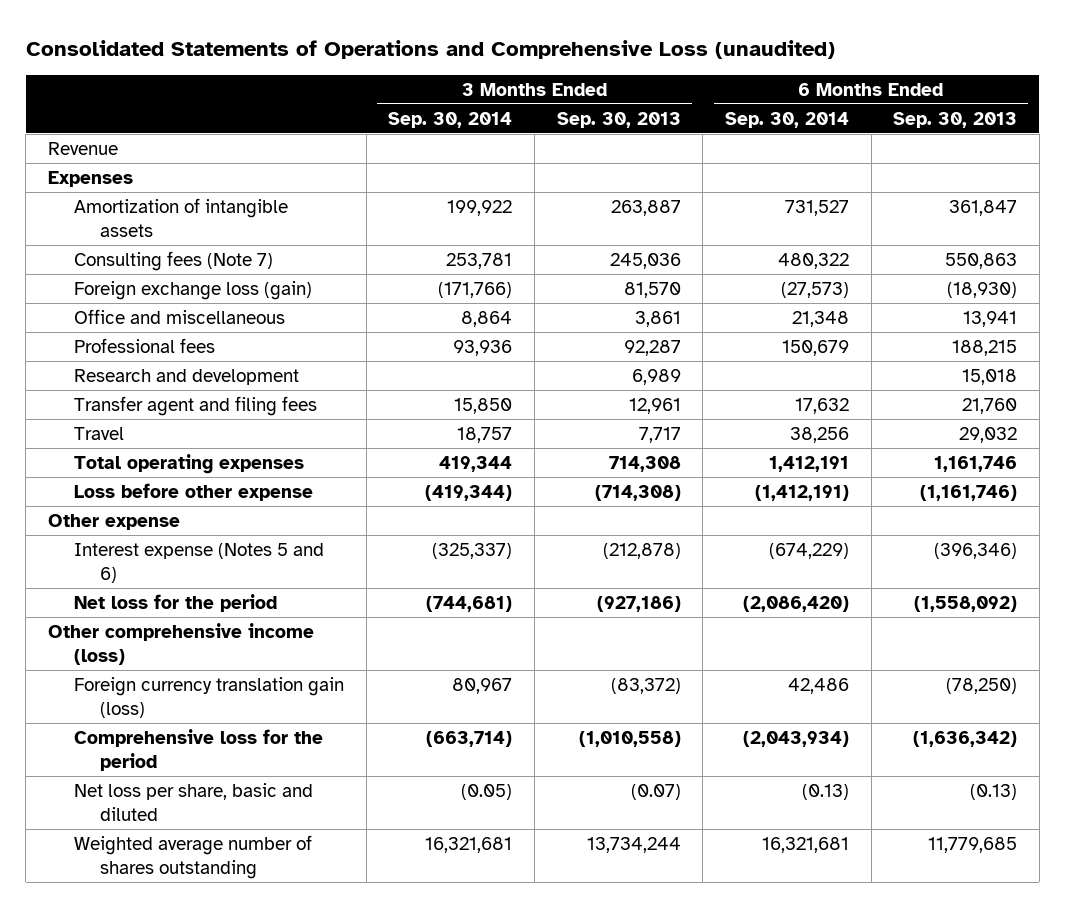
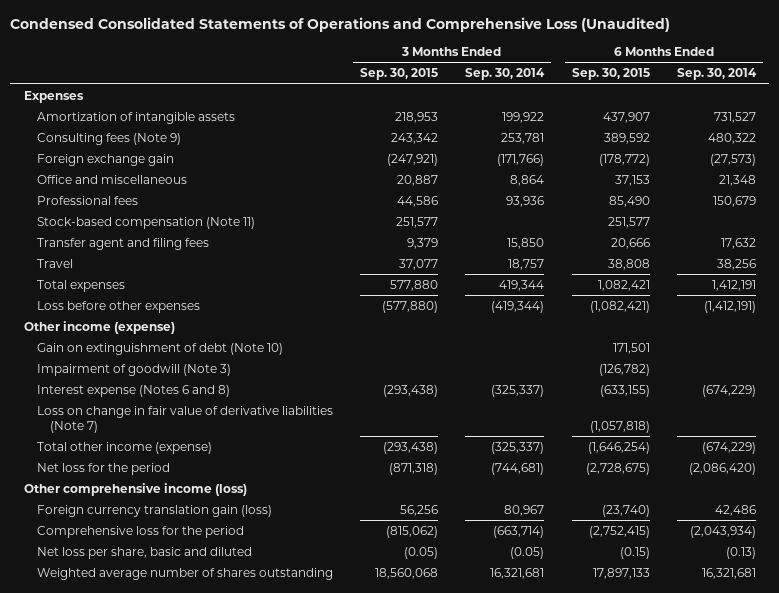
- Consolidated Statements of Operations and Comprehensive Loss (unaudited)
+ Condensed Consolidated Statements of Operations and Comprehensive Loss (Unaudited)
- | 3 Months Ended Sep. 30, 2014 | 3 Months Ended Sep. 30, 2013 | 6 Months Ended Sep. 30, 2014 | 6 Months Ended Sep. 30, 2013
+ | 3 Months Ended Sep. 30, 2015 | 3 Months Ended Sep. 30, 2014 | 6 Months Ended Sep. 30, 2015 | 6 Months Ended Sep. 30, 2014
- Revenue
- Consulting fees (Note 7) | 253,781 | 245,036 | 480,322 | 550,863
- Foreign exchange loss (gain) | (171,766) | 81,570 | (27,573) | (18,930)
+ Consulting fees (Note 9) | 243,342 | 253,781 | 389,592 | 480,322
+ Foreign exchange gain | (247,921) | (171,766) | (178,772) | (27,573)
- Research and development | | 6,989 | | 15,018
+ Stock-based compensation (Note 11) | 251,577 | | 251,577 |
- Total operating expenses | 419,344 | 714,308 | 1,412,191 | 1,161,746
- Loss before other expense | (419,344) | (714,308) | (1,412,191) | (1,161,746)
- Other expense
- Interest expense (Notes 5 and 6) | (325,337) | (212,878) | (674,229) | (396,346)
+ Total expenses | 577,880 | 419,344 | 1,082,421 | 1,412,191
+ Loss before other expenses | (577,880) | (419,344) | (1,082,421) | (1,412,191)
+ Other income (expense)
+ Gain on extinguishment of debt (Note 10) | | | 171,501 |
+ Impairment of goodwill (Note 3) | | | (126,782) |
+ Interest expense (Notes 6 and 8) | (293,438) | (325,337) | (633,155) | (674,229)
+ Loss on change in fair value of derivative liabilities (Note 7) | | | (1,057,818) |
+ Total other income (expense) | (293,438) | (325,337) | (1,646,254) | (674,229)

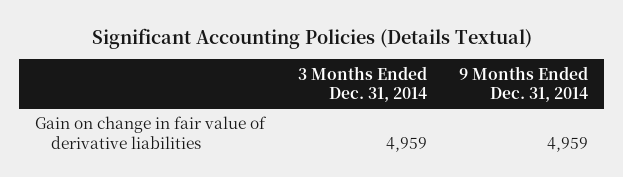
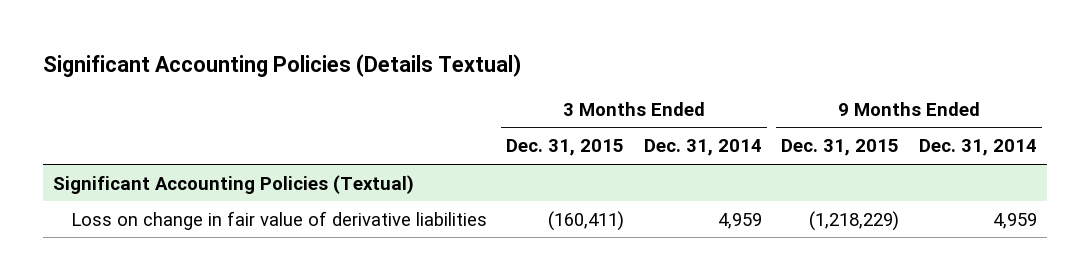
- | 3 Months Ended Dec. 31, 2014 | 9 Months Ended Dec. 31, 2014
+ | 3 Months Ended Dec. 31, 2015 | 3 Months Ended Dec. 31, 2014 | 9 Months Ended Dec. 31, 2015 | 9 Months Ended Dec. 31, 2014
- Gain on change in fair value of derivative liabilities | 4,959 | 4,959
+ Significant Accounting Policies (Textual)
+ Loss on change in fair value of derivative liabilities | (160,411) | 4,959 | (1,218,229) | 4,959

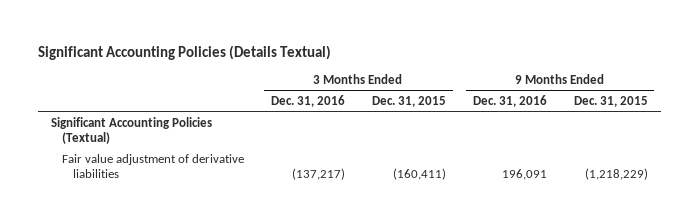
- | 3 Months Ended Dec. 31, 2015 | 3 Months Ended Dec. 31, 2014 | 9 Months Ended Dec. 31, 2015 | 9 Months Ended Dec. 31, 2014
+ | 3 Months Ended Dec. 31, 2016 | 3 Months Ended Dec. 31, 2015 | 9 Months Ended Dec. 31, 2016 | 9 Months Ended Dec. 31, 2015
- Loss on change in fair value of derivative liabilities | (160,411) | 4,959 | (1,218,229) | 4,959
+ Fair value adjustment of derivative liabilities | (137,217) | (160,411) | 196,091 | (1,218,229)

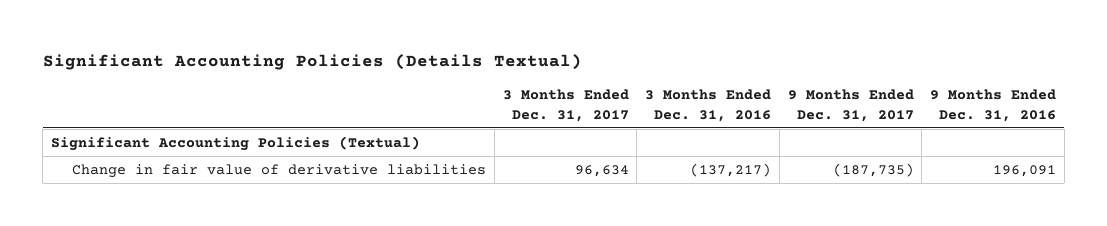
- | 3 Months Ended Dec. 31, 2016 | 3 Months Ended Dec. 31, 2015 | 9 Months Ended Dec. 31, 2016 | 9 Months Ended Dec. 31, 2015
+ | 3 Months Ended Dec. 31, 2017 | 3 Months Ended Dec. 31, 2016 | 9 Months Ended Dec. 31, 2017 | 9 Months Ended Dec. 31, 2016
- Fair value adjustment of derivative liabilities | (137,217) | (160,411) | 196,091 | (1,218,229)
+ Change in fair value of derivative liabilities | 96,634 | (137,217) | (187,735) | 196,091

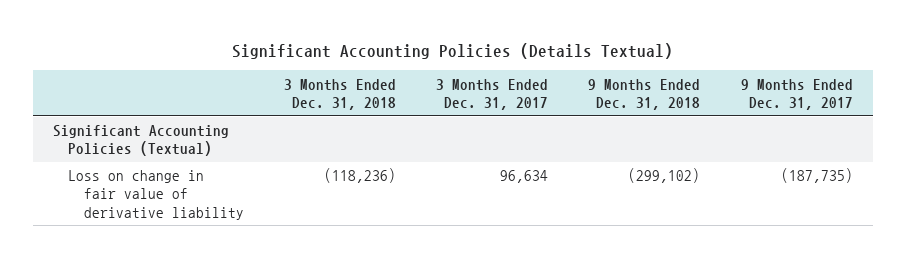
- | 3 Months Ended Dec. 31, 2017 | 3 Months Ended Dec. 31, 2016 | 9 Months Ended Dec. 31, 2017 | 9 Months Ended Dec. 31, 2016
+ | 3 Months Ended Dec. 31, 2018 | 3 Months Ended Dec. 31, 2017 | 9 Months Ended Dec. 31, 2018 | 9 Months Ended Dec. 31, 2017
- Change in fair value of derivative liabilities | 96,634 | (137,217) | (187,735) | 196,091
+ Loss on change in fair value of derivative liability | (118,236) | 96,634 | (299,102) | (187,735)

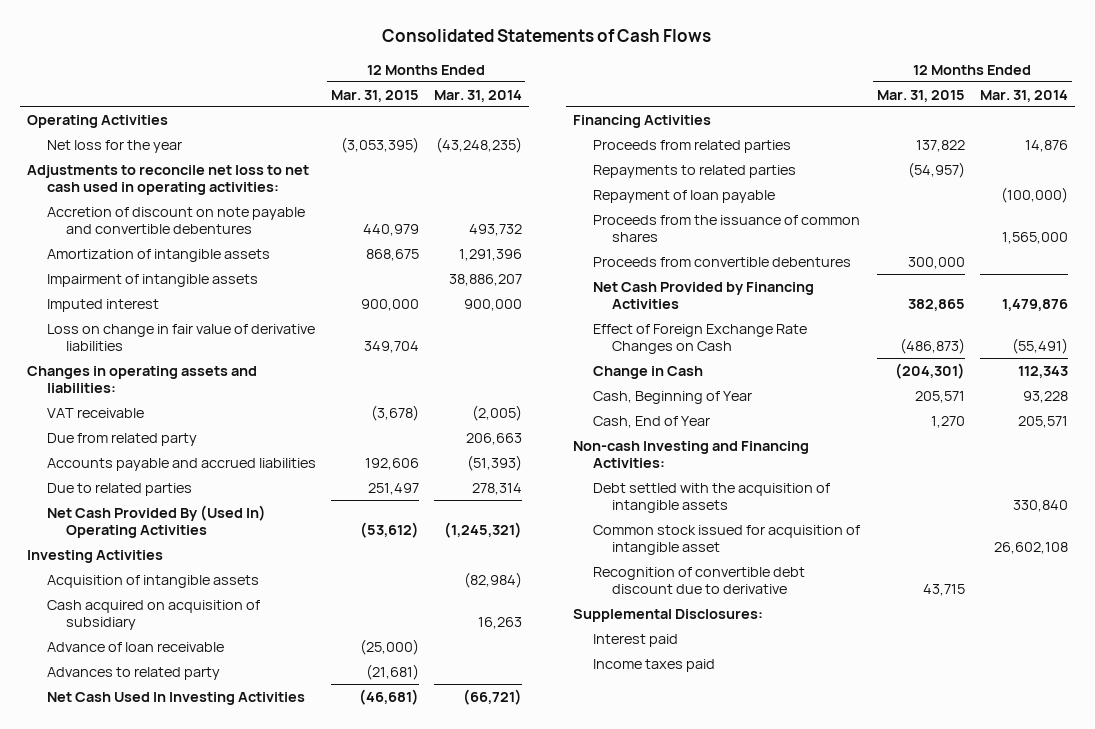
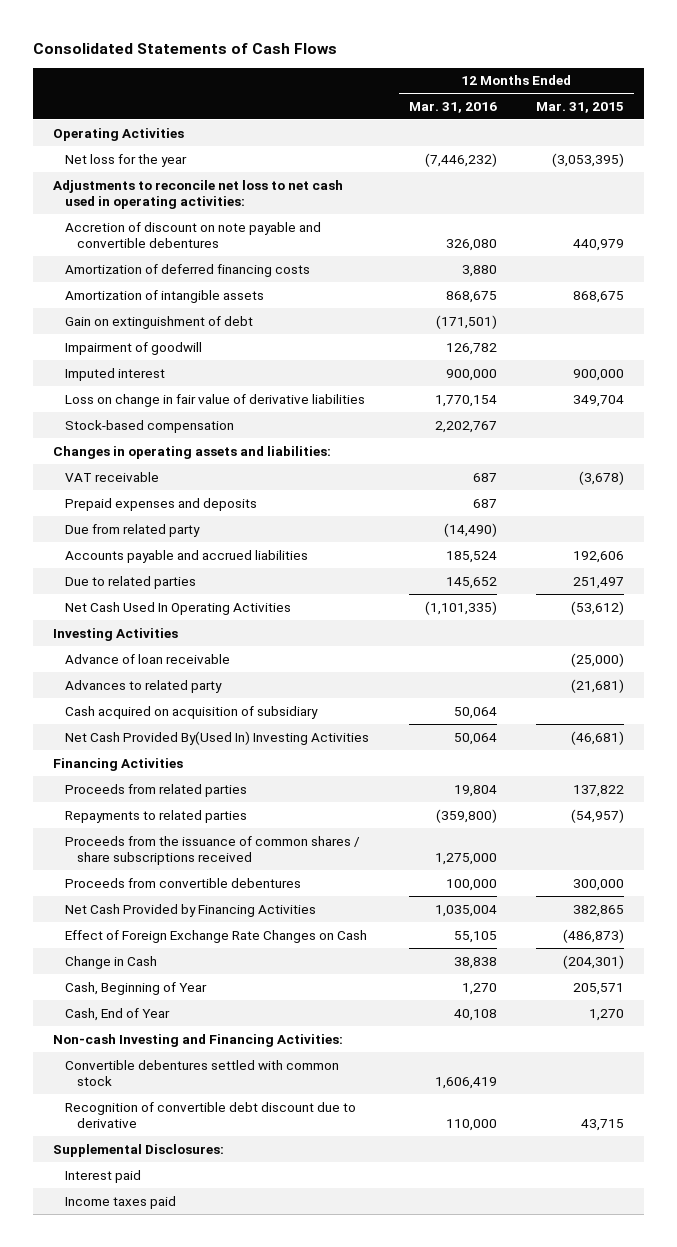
- | 12 Months Ended Mar. 31, 2015 | 12 Months Ended Mar. 31, 2014
+ | 12 Months Ended Mar. 31, 2016 | 12 Months Ended Mar. 31, 2015
+ Amortization of deferred financing costs | 3,880 |
- Impairment of intangible assets | | 38,886,207
+ Gain on extinguishment of debt | (171,501) |
+ Impairment of goodwill | 126,782 |
+ Stock-based compensation | 2,202,767 |
+ Prepaid expenses and deposits | 687 |
- Net Cash Provided By (Used In) Operating Activities | (53,612) | (1,245,321)
+ Net Cash Used In Operating Activities | (1,101,335) | (53,612)
- Acquisition of intangible assets | | (82,984)
- Net Cash Used In Investing Activities | (46,681) | (66,721)
moved down: Cash acquired on acquisition of subsidiary | 50,064 |
+ Net Cash Provided By(Used In) Investing Activities | 50,064 | (46,681)
- Repayment of loan payable | | (100,000)
- Proceeds from the issuance of common shares | | 1,565,000
+ Proceeds from the issuance of common shares / share subscriptions received | 1,275,000 |
- Debt settled with the acquisition of intangible assets | | 330,840
- Common stock issued for acquisition of intangible asset | | 26,602,108
+ Convertible debentures settled with common stock | 1,606,419 |

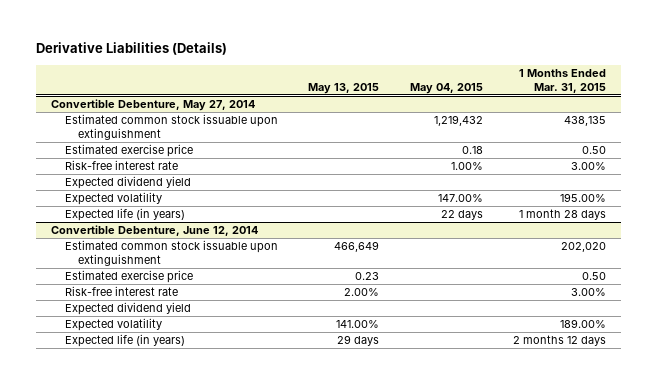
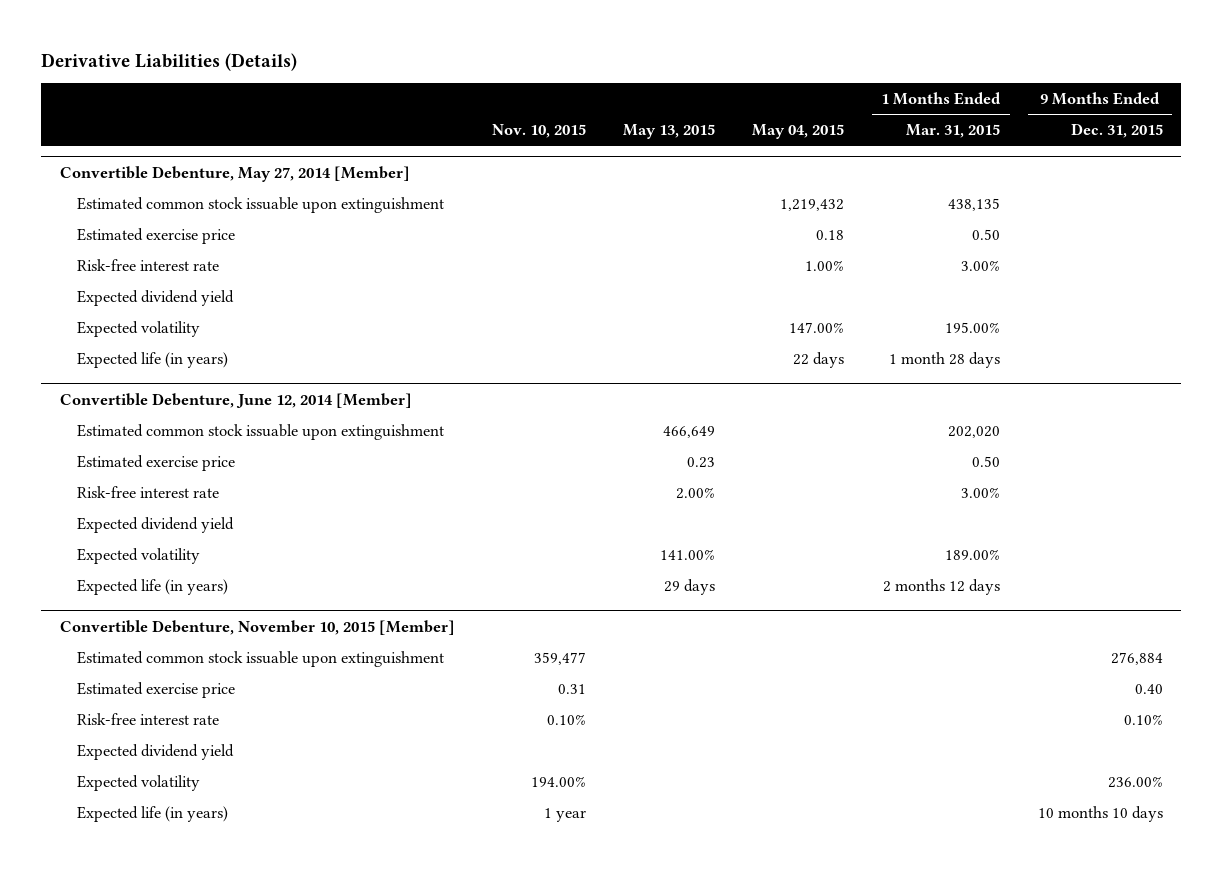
- | May 13, 2015 | May 04, 2015 | 1 Months Ended Mar. 31, 2015
+ | Nov. 10, 2015 | May 13, 2015 | May 04, 2015 | 1 Months Ended Mar. 31, 2015 | 9 Months Ended Dec. 31, 2015
- Convertible Debenture, May 27, 2014
+ Convertible Debenture, May 27, 2014 [Member]
- Convertible Debenture, June 12, 2014
+ Convertible Debenture, June 12, 2014 [Member]
+ Convertible Debenture, November 10, 2015 [Member]
+ Estimated common stock issuable upon extinguishment | 359,477 | | | | 276,884
+ Estimated exercise price | 0.31 | | | | 0.40
+ Risk-free interest rate | 0.10% | | | | 0.10%
+ Expected dividend yield
+ Expected volatility | 194.00% | | | | 236.00%
+ Expected life (in years) | 1 year | | | | 10 months 10 days

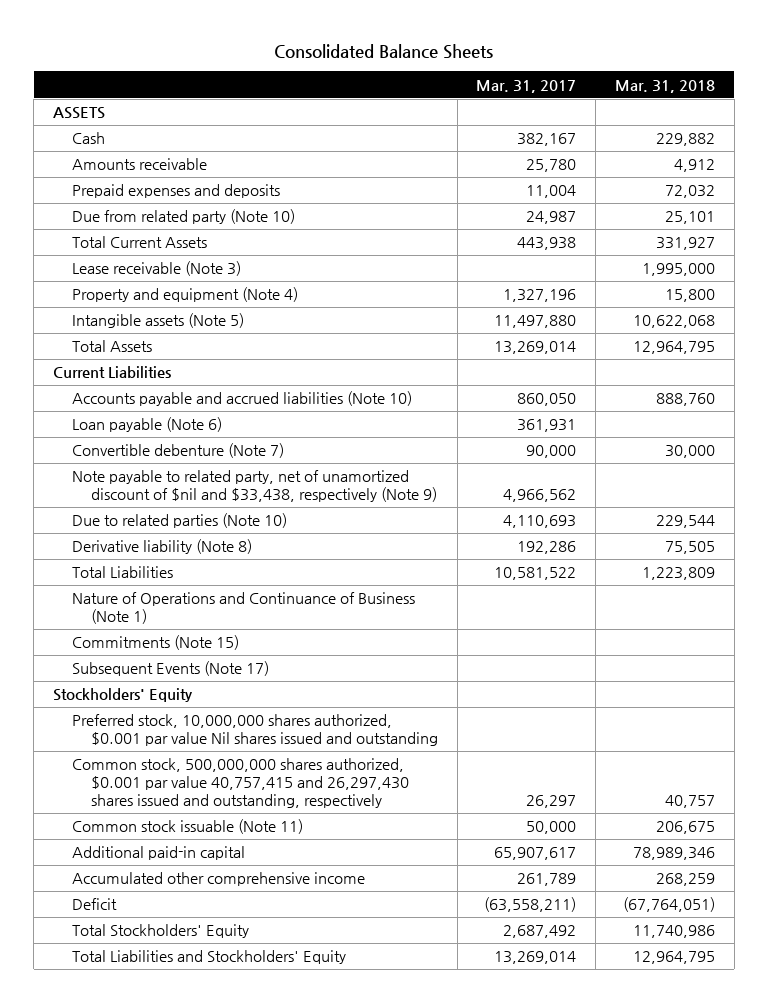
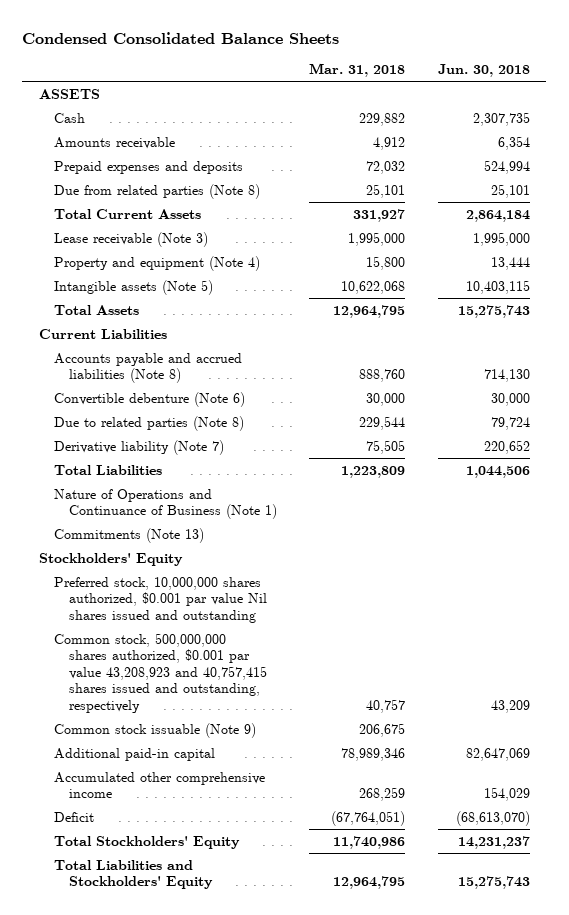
- Consolidated Balance Sheets
+ Condensed Consolidated Balance Sheets
- | Mar. 31, 2017 | Mar. 31, 2018
+ | Mar. 31, 2018 | Jun. 30, 2018
- Due from related party (Note 10) | 24,987 | 25,101
+ Due from related parties (Note 8) | 25,101 | 25,101
- Accounts payable and accrued liabilities (Note 10) | 860,050 | 888,760
- Loan payable (Note 6) | 361,931 |
- Convertible debenture (Note 7) | 90,000 | 30,000
- Note payable to related party, net of unamortized discount of $nil and $33,438, respectively (Note 9) | 4,966,562 |
- Due to related parties (Note 10) | 4,110,693 | 229,544
- Derivative liability (Note 8) | 192,286 | 75,505
+ Accounts payable and accrued liabilities (Note 8) | 888,760 | 714,130
+ Convertible debenture (Note 6) | 30,000 | 30,000
+ Due to related parties (Note 8) | 229,544 | 79,724
+ Derivative liability (Note 7) | 75,505 | 220,652
- Commitments (Note 15)
- Subsequent Events (Note 17)
+ Commitments (Note 13)
- Common stock, 500,000,000 shares authorized, $0.001 par value 40,757,415 and 26,297,430 shares issued and outstanding, respectively | 26,297 | 40,757
- Common stock issuable (Note 11) | 50,000 | 206,675
+ Common stock, 500,000,000 shares authorized, $0.001 par value 43,208,923 and 40,757,415 shares issued and outstanding, respectively | 40,757 | 43,209
+ Common stock issuable (Note 9) | 206,675 |

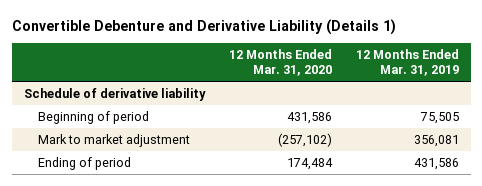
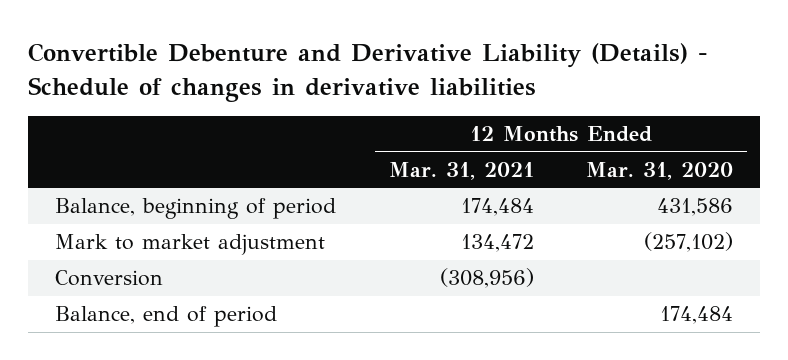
- Convertible Debenture and Derivative Liability (Details 1)
+ Convertible Debenture and Derivative Liability (Details) - Schedule of changes in derivative liabilities
- | 12 Months Ended Mar. 31, 2020 | 12 Months Ended Mar. 31, 2019
+ | 12 Months Ended Mar. 31, 2021 | 12 Months Ended Mar. 31, 2020
- Schedule of derivative liability
- Beginning of period | 431,586 | 75,505
+ Balance, beginning of period | 174,484 | 431,586
- Ending of period | 174,484 | 431,586
+ Conversion | (308,956) |
+ Balance, end of period | | 174,484

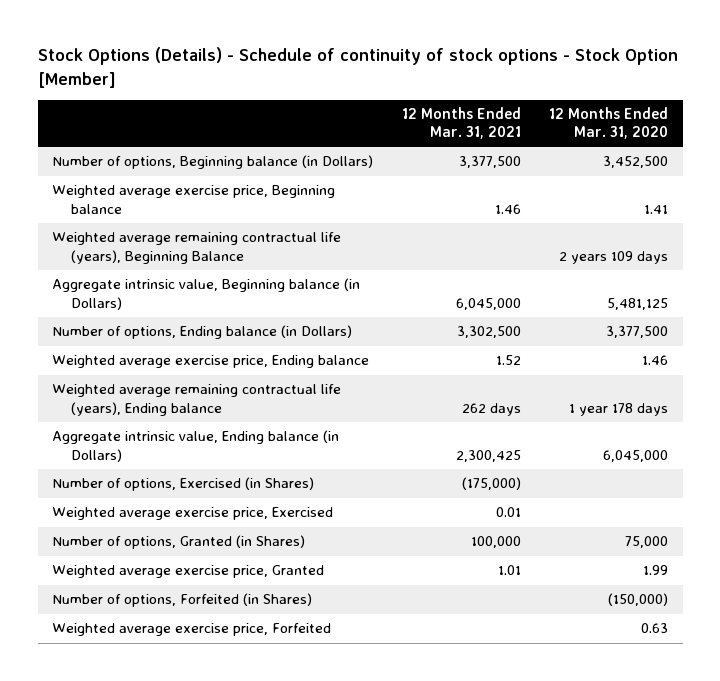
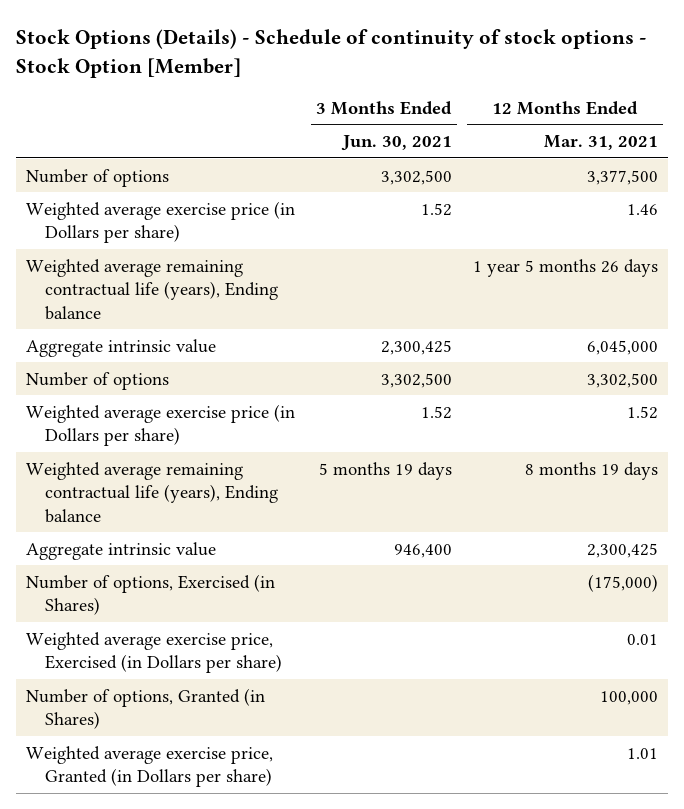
- | 12 Months Ended Mar. 31, 2021 | 12 Months Ended Mar. 31, 2020
+ | 3 Months Ended Jun. 30, 2021 | 12 Months Ended Mar. 31, 2021
- Number of options, Beginning balance (in Dollars) | 3,377,500 | 3,452,500
- Weighted average exercise price, Beginning balance | 1.46 | 1.41
- Weighted average remaining contractual life (years), Beginning Balance | | 2 years 109 days
- Aggregate intrinsic value, Beginning balance (in Dollars) | 6,045,000 | 5,481,125
- Number of options, Ending balance (in Dollars) | 3,302,500 | 3,377,500
- Weighted average exercise price, Ending balance | 1.52 | 1.46
- Weighted average remaining contractual life (years), Ending balance | 262 days | 1 year 178 days
- Aggregate intrinsic value, Ending balance (in Dollars) | 2,300,425 | 6,045,000
+ Number of options | 3,302,500 | 3,377,500
+ Weighted average exercise price (in Dollars per share) | 1.52 | 1.46
+ Weighted average remaining contractual life (years), Ending balance | | 1 year 5 months 26 days
+ Aggregate intrinsic value | 2,300,425 | 6,045,000
+ Number of options | 3,302,500 | 3,302,500
+ Weighted average exercise price (in Dollars per share) | 1.52 | 1.52
+ Weighted average remaining contractual life (years), Ending balance | 5 months 19 days | 8 months 19 days
+ Aggregate intrinsic value | 946,400 | 2,300,425
- Weighted average exercise price, Exercised | 0.01 |
+ Weighted average exercise price, Exercised (in Dollars per share) | | 0.01
- Weighted average exercise price, Granted | 1.01 | 1.99
- Number of options, Forfeited (in Shares) | | (150,000)
- Weighted average exercise price, Forfeited | | 0.63
+ Weighted average exercise price, Granted (in Dollars per share) | | 1.01

